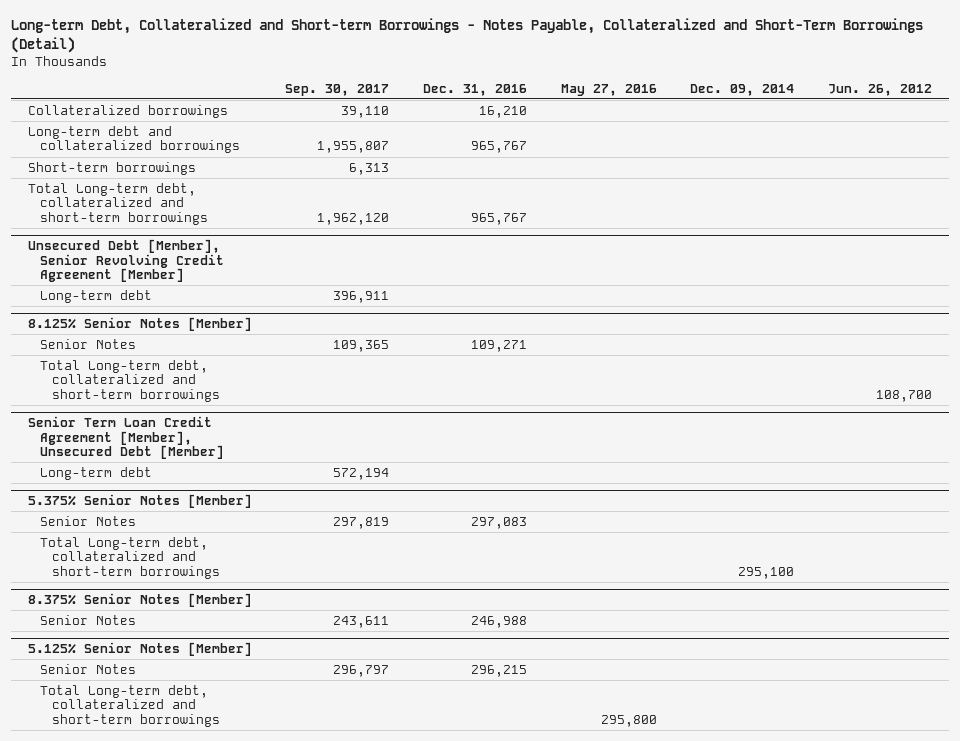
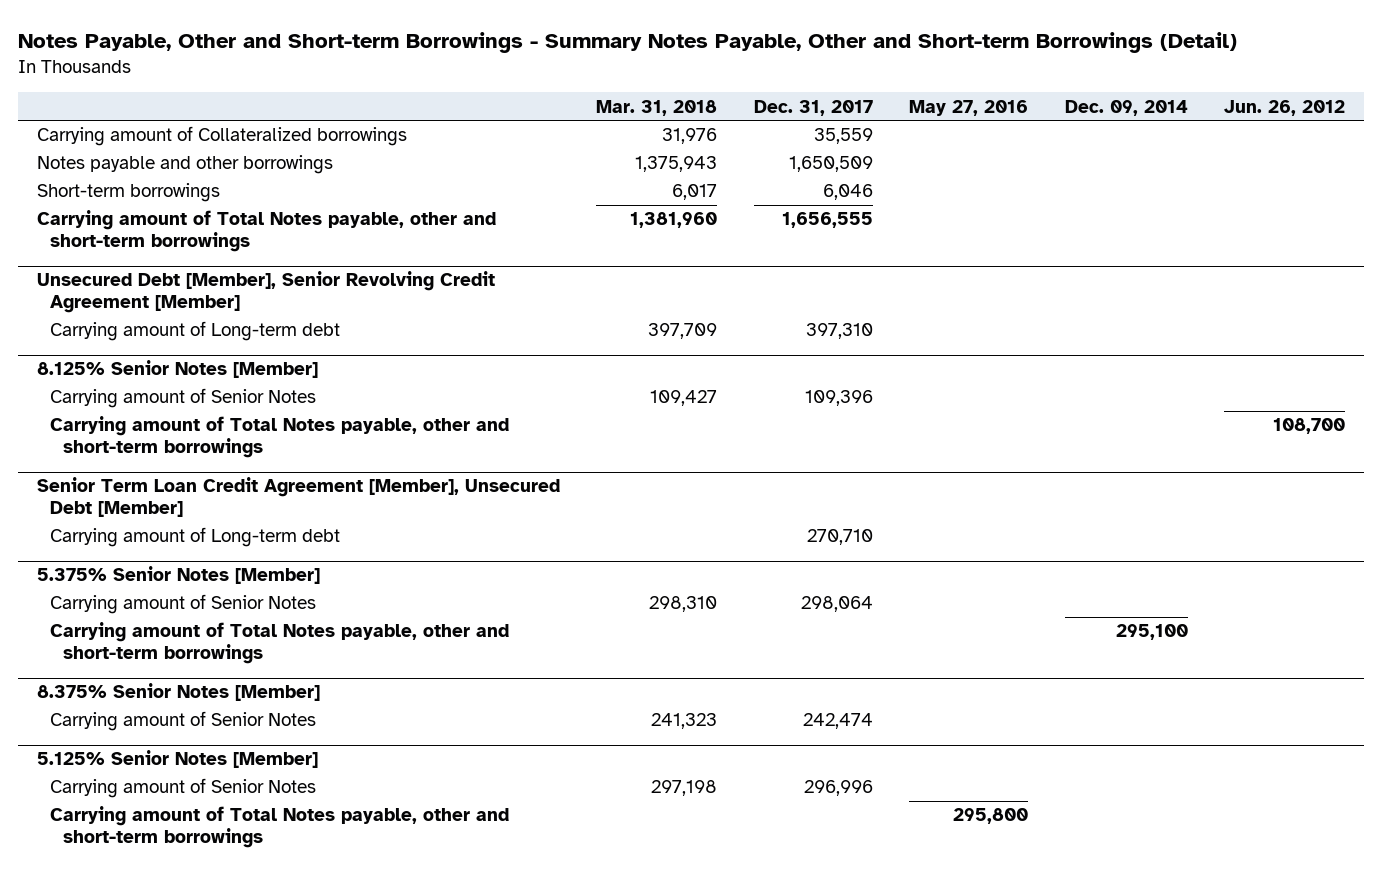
- Long-term Debt, Collateralized and Short-term Borrowings - Notes Payable, Collateralized and Short-Term Borrowings (Detail)
+ Notes Payable, Other and Short-term Borrowings - Summary Notes Payable, Other and Short-term Borrowings (Detail)
- | Sep. 30, 2017 | Dec. 31, 2016 | May 27, 2016 | Dec. 09, 2014 | Jun. 26, 2012
+ | Mar. 31, 2018 | Dec. 31, 2017 | May 27, 2016 | Dec. 09, 2014 | Jun. 26, 2012
- Collateralized borrowings | 39,110 | 16,210 | | |
- Long-term debt and collateralized borrowings | 1,955,807 | 965,767 | | |
+ Carrying amount of Collateralized borrowings | 31,976 | 35,559 | | |
+ Notes payable and other borrowings | 1,375,943 | 1,650,509 | | |
- Total Long-term debt, collateralized and short-term borrowings | 1,962,120 | 965,767 | | |
+ Carrying amount of Total Notes payable, other and short-term borrowings | 1,381,960 | 1,656,555 | | |
@ Unsecured Debt [Member], Senior Revolving Credit Agreement [Member]
- Long-term debt | 396,911 | | | |
+ Carrying amount of Long-term debt | 397,709 | 397,310 | | |
@ 8.125% Senior Notes [Member]
- Senior Notes | 109,365 | 109,271 | | |
- Total Long-term debt, collateralized and short-term borrowings | | | | | 108,700
+ Carrying amount of Senior Notes | 109,427 | 109,396 | | |
+ Carrying amount of Total Notes payable, other and short-term borrowings | | | | | 108,700
@ Senior Term Loan Credit Agreement [Member], Unsecured Debt [Member]
- Long-term debt | 572,194 | | | |
+ Carrying amount of Long-term debt | | 270,710 | | |
@ 5.375% Senior Notes [Member]
- Senior Notes | 297,819 | 297,083 | | |
- Total Long-term debt, collateralized and short-term borrowings | | | | 295,100 |
+ Carrying amount of Senior Notes | 298,310 | 298,064 | | |
+ Carrying amount of Total Notes payable, other and short-term borrowings | | | | 295,100 |
@ 8.375% Senior Notes [Member]
- Senior Notes | 243,611 | 246,988 | | |
+ Carrying amount of Senior Notes | 241,323 | 242,474 | | |
@ 5.125% Senior Notes [Member]
- Senior Notes | 296,797 | 296,215 | | |
- Total Long-term debt, collateralized and short-term borrowings | | | 295,800 | |
+ Carrying amount of Senior Notes | 297,198 | 296,996 | | |
+ Carrying amount of Total Notes payable, other and short-term borrowings | | | 295,800 | |

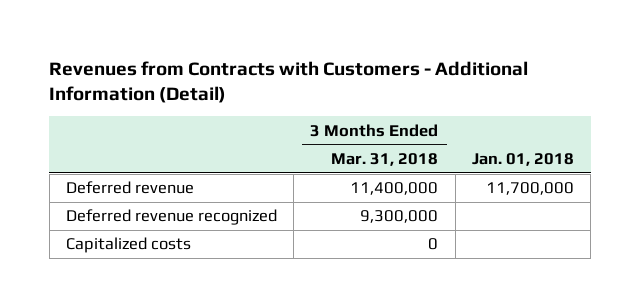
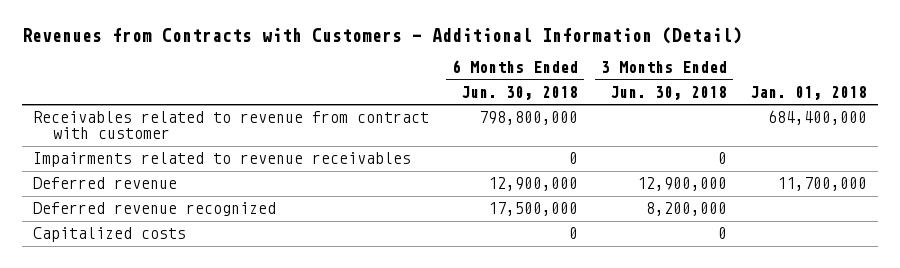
- | 3 Months Ended Mar. 31, 2018 | Jan. 01, 2018
+ | 6 Months Ended Jun. 30, 2018 | 3 Months Ended Jun. 30, 2018 | Jan. 01, 2018
+ Receivables related to revenue from contract with customer | 798,800,000 | | 684,400,000
+ Impairments related to revenue receivables | 0 | 0 |

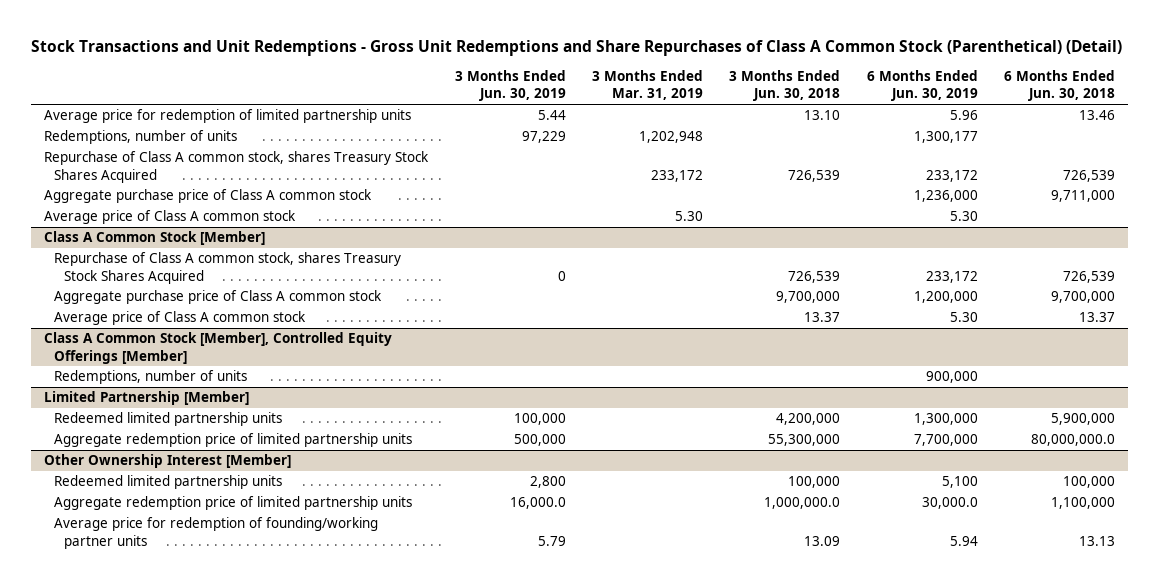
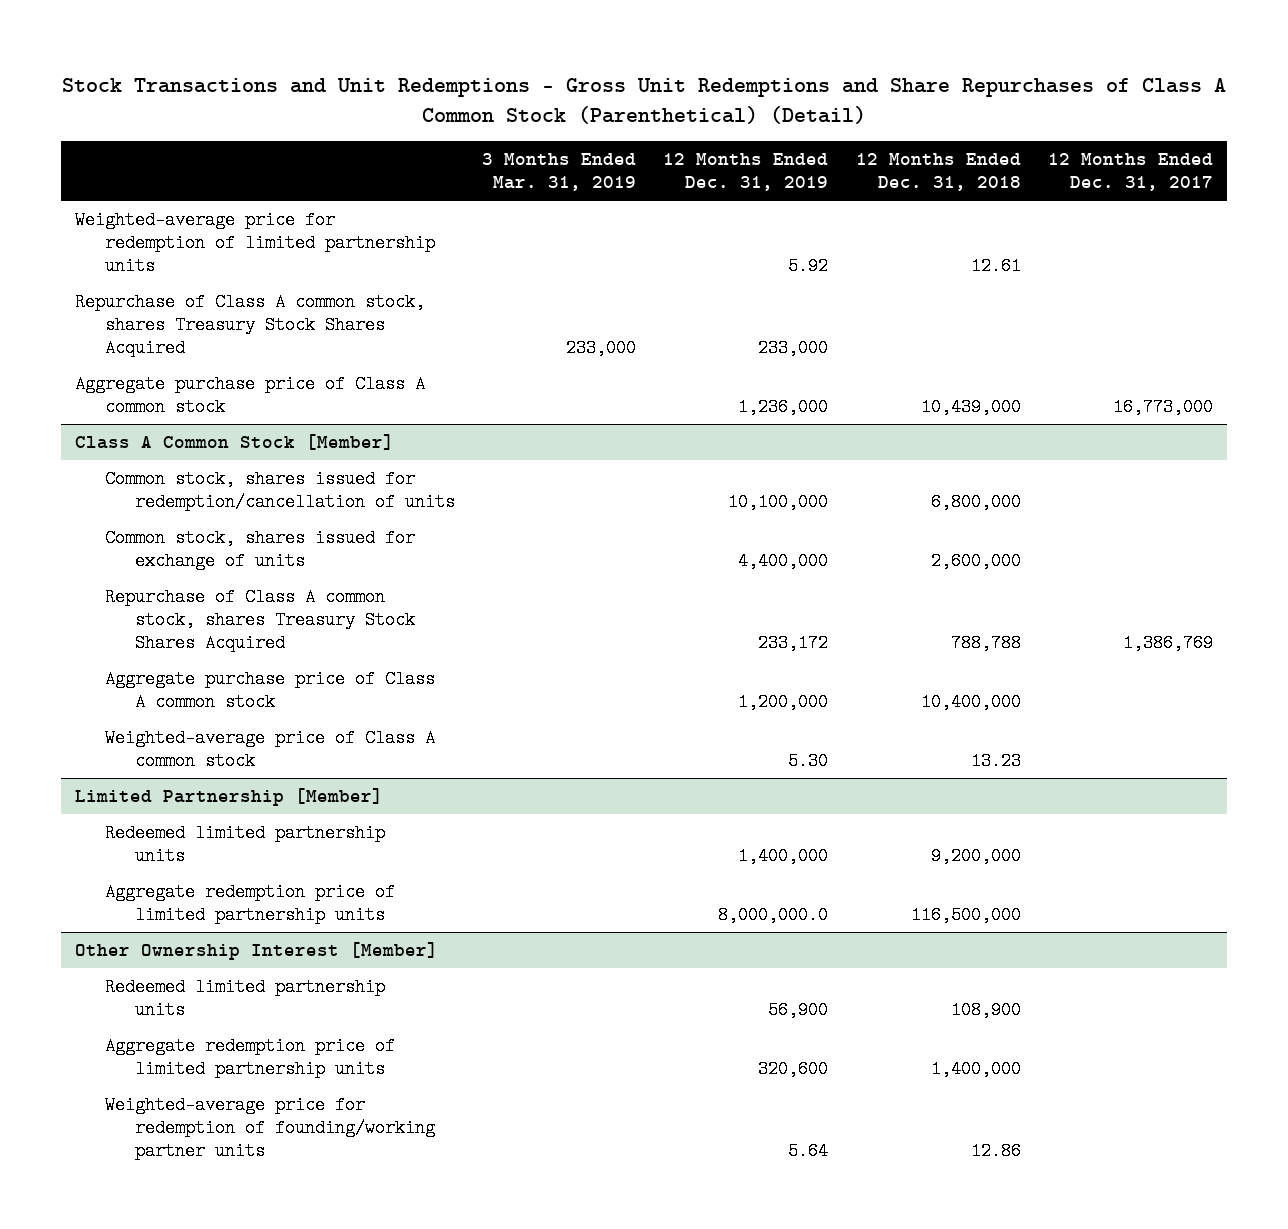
- | 3 Months Ended Jun. 30, 2019 | 3 Months Ended Mar. 31, 2019 | 3 Months Ended Jun. 30, 2018 | 6 Months Ended Jun. 30, 2019 | 6 Months Ended Jun. 30, 2018
+ | 3 Months Ended Mar. 31, 2019 | 12 Months Ended Dec. 31, 2019 | 12 Months Ended Dec. 31, 2018 | 12 Months Ended Dec. 31, 2017
- Average price for redemption of limited partnership units | 5.44 | | 13.10 | 5.96 | 13.46
- Redemptions, number of units | 97,229 | 1,202,948 | | 1,300,177 |
- Repurchase of Class A common stock, shares Treasury Stock Shares Acquired | | 233,172 | 726,539 | 233,172 | 726,539
+ Weighted-average price for redemption of limited partnership units | | 5.92 | 12.61 |
+ Repurchase of Class A common stock, shares Treasury Stock Shares Acquired | 233,000 | 233,000 | |
- Average price of Class A common stock | | 5.30 | | 5.30 |
@ Class A Common Stock [Member]
+ Common stock, shares issued for redemption/cancellation of units | | 10,100,000 | 6,800,000 |
+ Common stock, shares issued for exchange of units | | 4,400,000 | 2,600,000 |
- Average price of Class A common stock | | | 13.37 | 5.30 | 13.37
- Class A Common Stock [Member], Controlled Equity Offerings [Member]
- Redemptions, number of units | | | | 900,000 |
@ Class A Common Stock [Member]
+ Weighted-average price of Class A common stock | | 5.30 | 13.23 |
@ Other Ownership Interest [Member]
- Average price for redemption of founding/working partner units | 5.79 | | 13.09 | 5.94 | 13.13
+ Weighted-average price for redemption of founding/working partner units | | 5.64 | 12.86 |

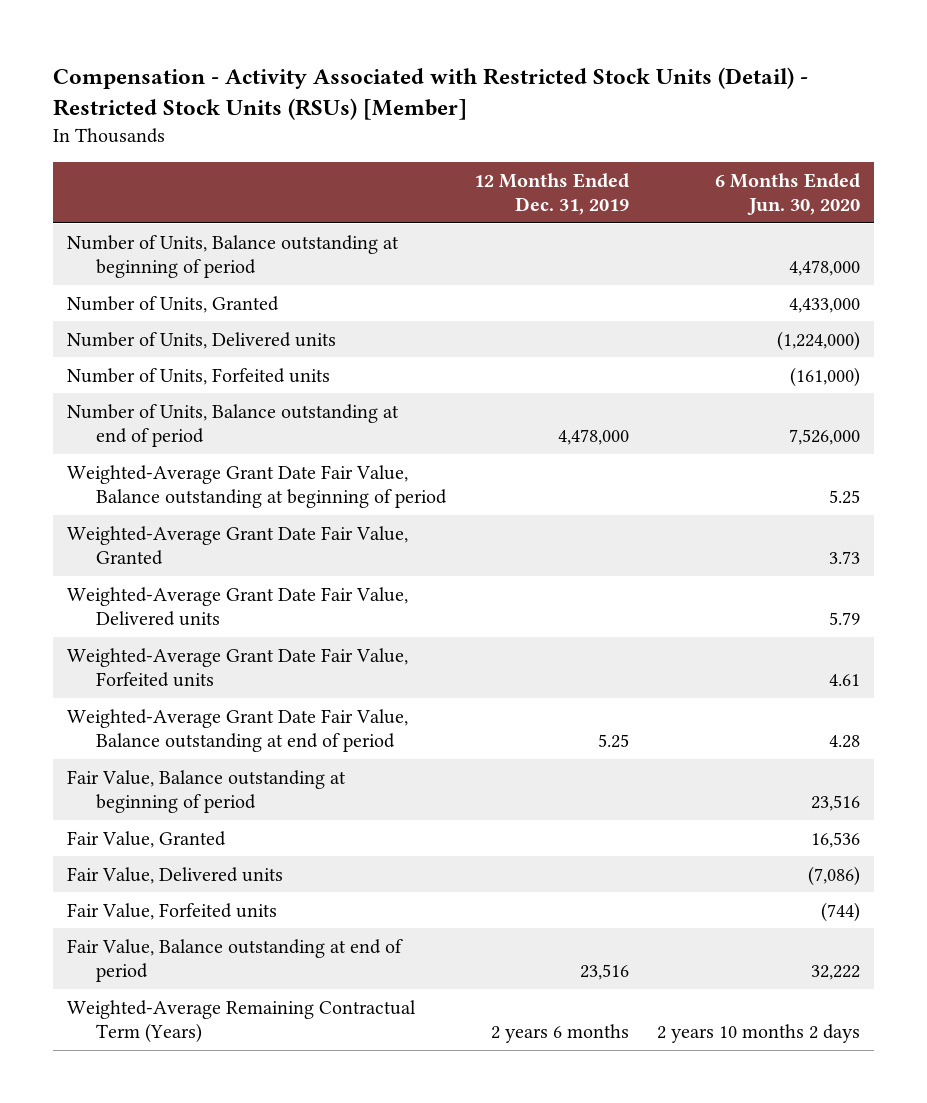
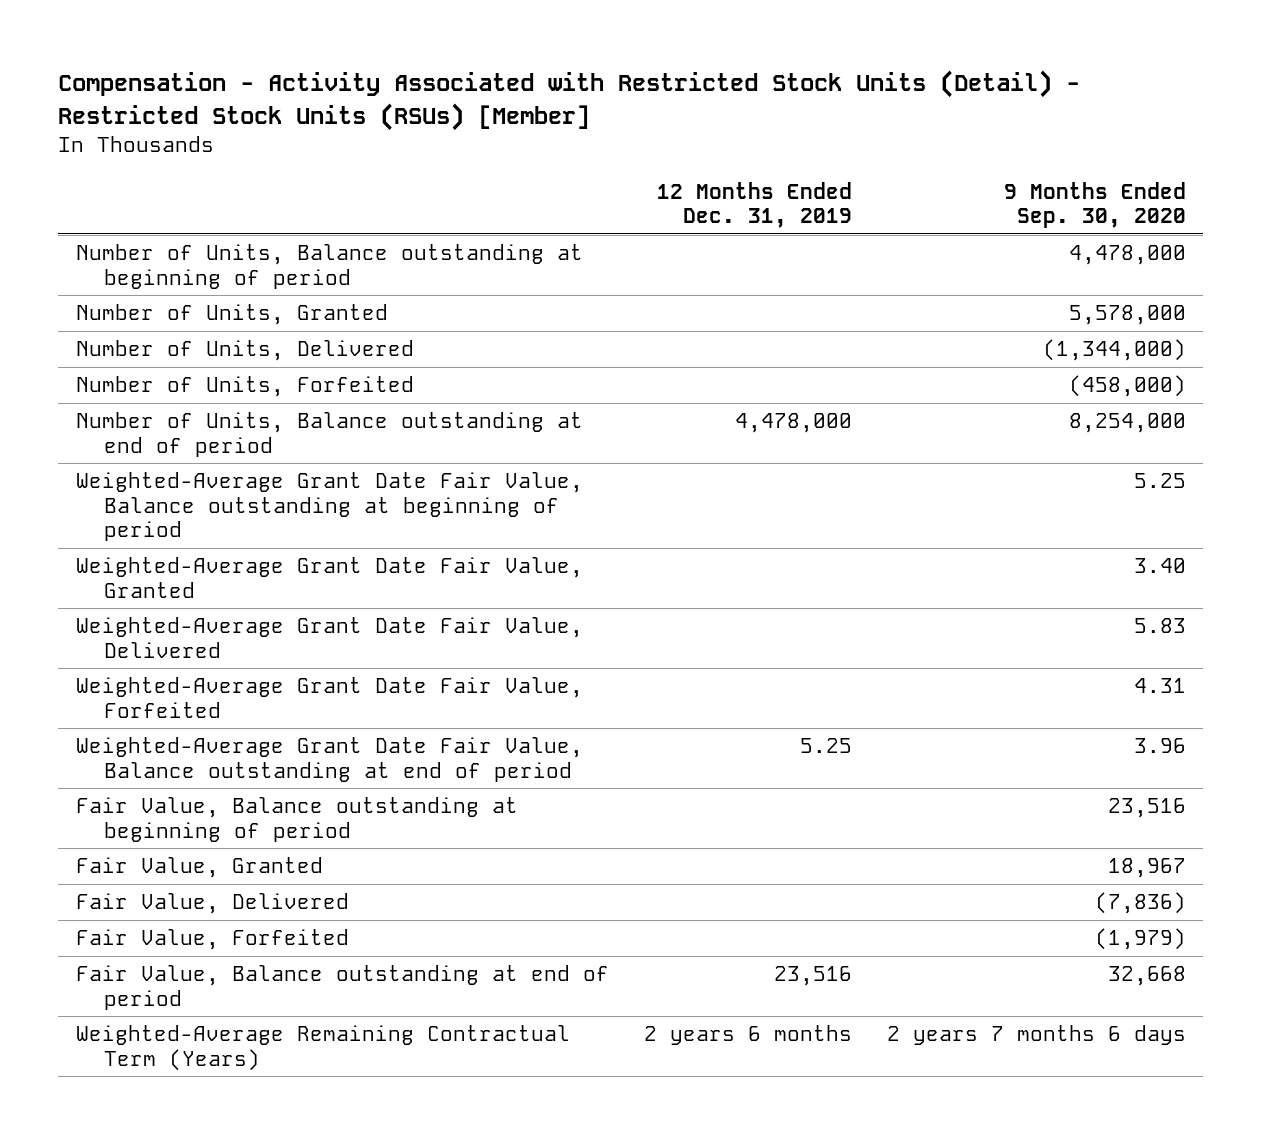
- | 12 Months Ended Dec. 31, 2019 | 6 Months Ended Jun. 30, 2020
+ | 12 Months Ended Dec. 31, 2019 | 9 Months Ended Sep. 30, 2020
- Number of Units, Delivered units | | (1,224,000)
- Number of Units, Forfeited units | | (161,000)
+ Number of Units, Delivered | | (1,344,000)
+ Number of Units, Forfeited | | (458,000)
- Weighted-Average Grant Date Fair Value, Delivered units | | 5.79
- Weighted-Average Grant Date Fair Value, Forfeited units | | 4.61
+ Weighted-Average Grant Date Fair Value, Delivered | | 5.83
+ Weighted-Average Grant Date Fair Value, Forfeited | | 4.31
- Fair Value, Delivered units | | (7,086)
- Fair Value, Forfeited units | | (744)
+ Fair Value, Delivered | | (7,836)
+ Fair Value, Forfeited | | (1,979)

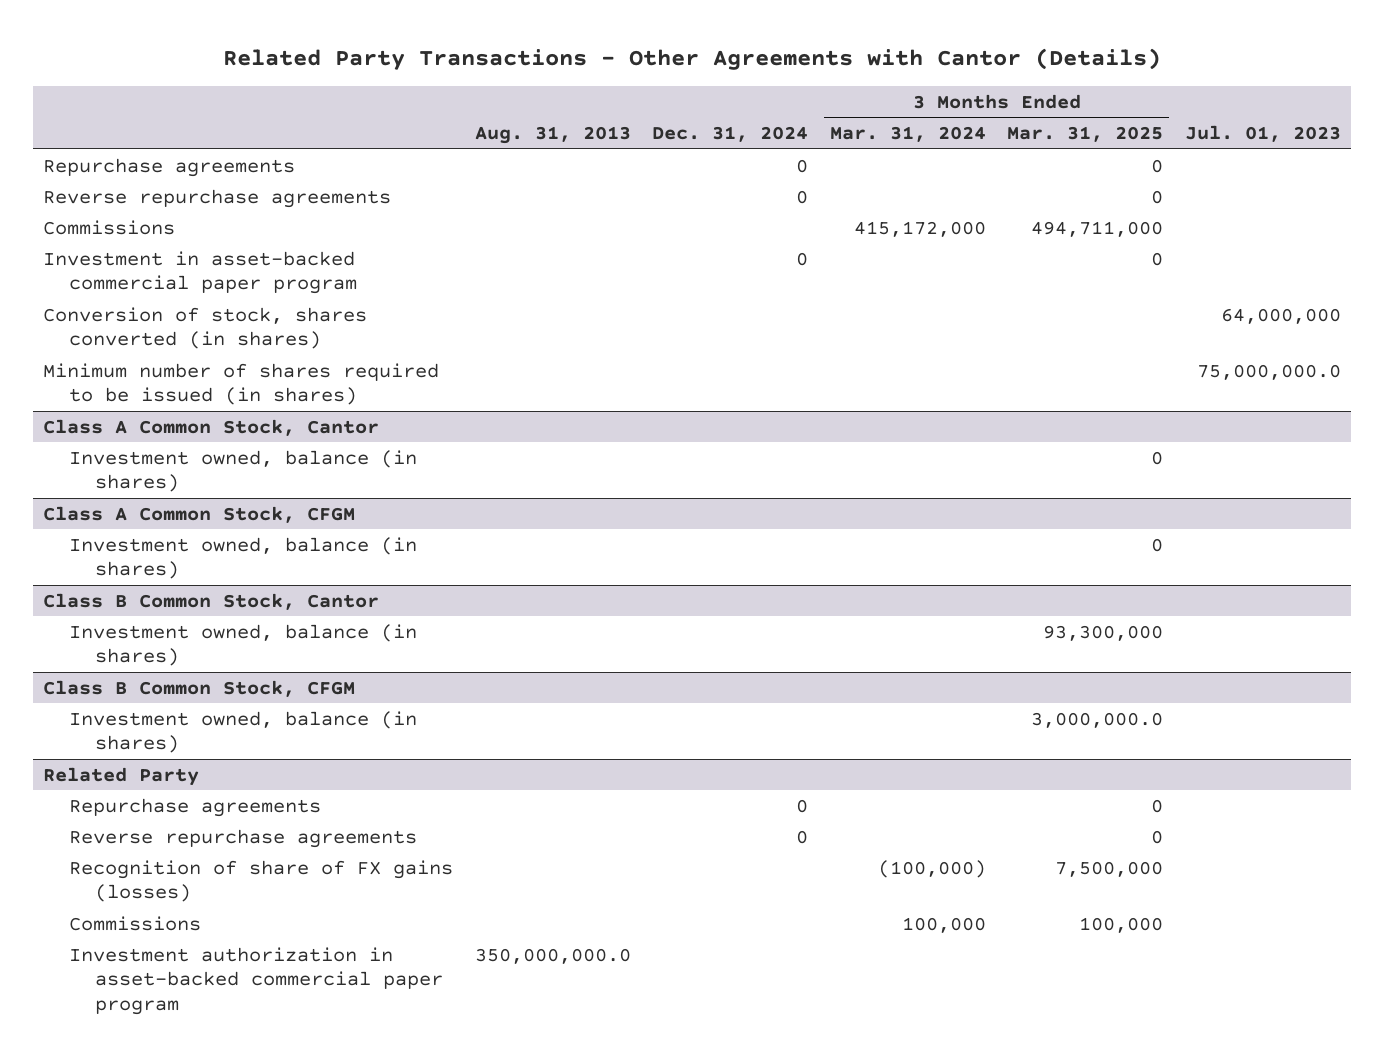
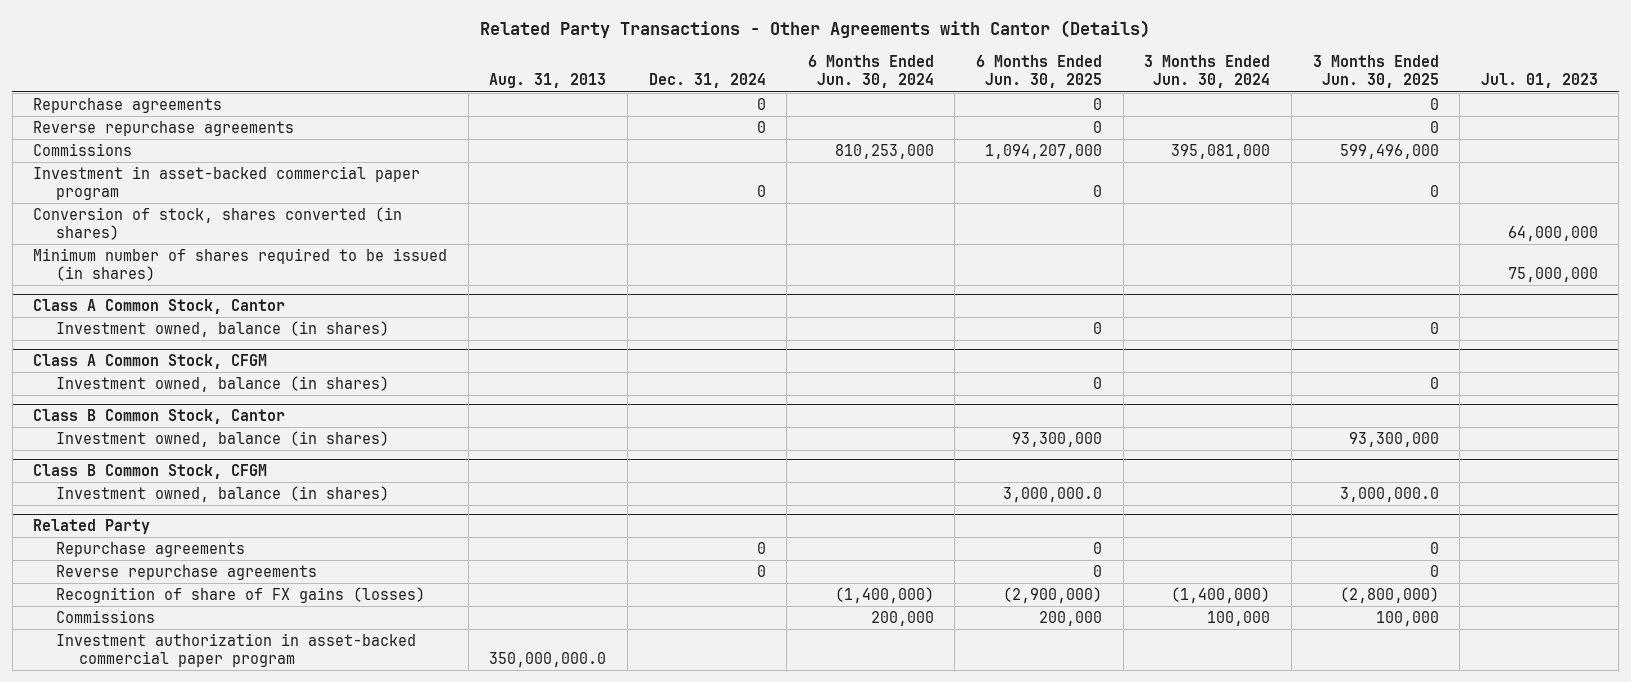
- | Aug. 31, 2013 | Dec. 31, 2024 | 3 Months Ended Mar. 31, 2024 | 3 Months Ended Mar. 31, 2025 | Jul. 01, 2023
+ | Aug. 31, 2013 | Dec. 31, 2024 | 6 Months Ended Jun. 30, 2024 | 6 Months Ended Jun. 30, 2025 | 3 Months Ended Jun. 30, 2024 | 3 Months Ended Jun. 30, 2025 | Jul. 01, 2023
- Minimum number of shares required to be issued (in shares) | | | | | 75,000,000.0
+ Minimum number of shares required to be issued (in shares) | | | | | | | 75,000,000

